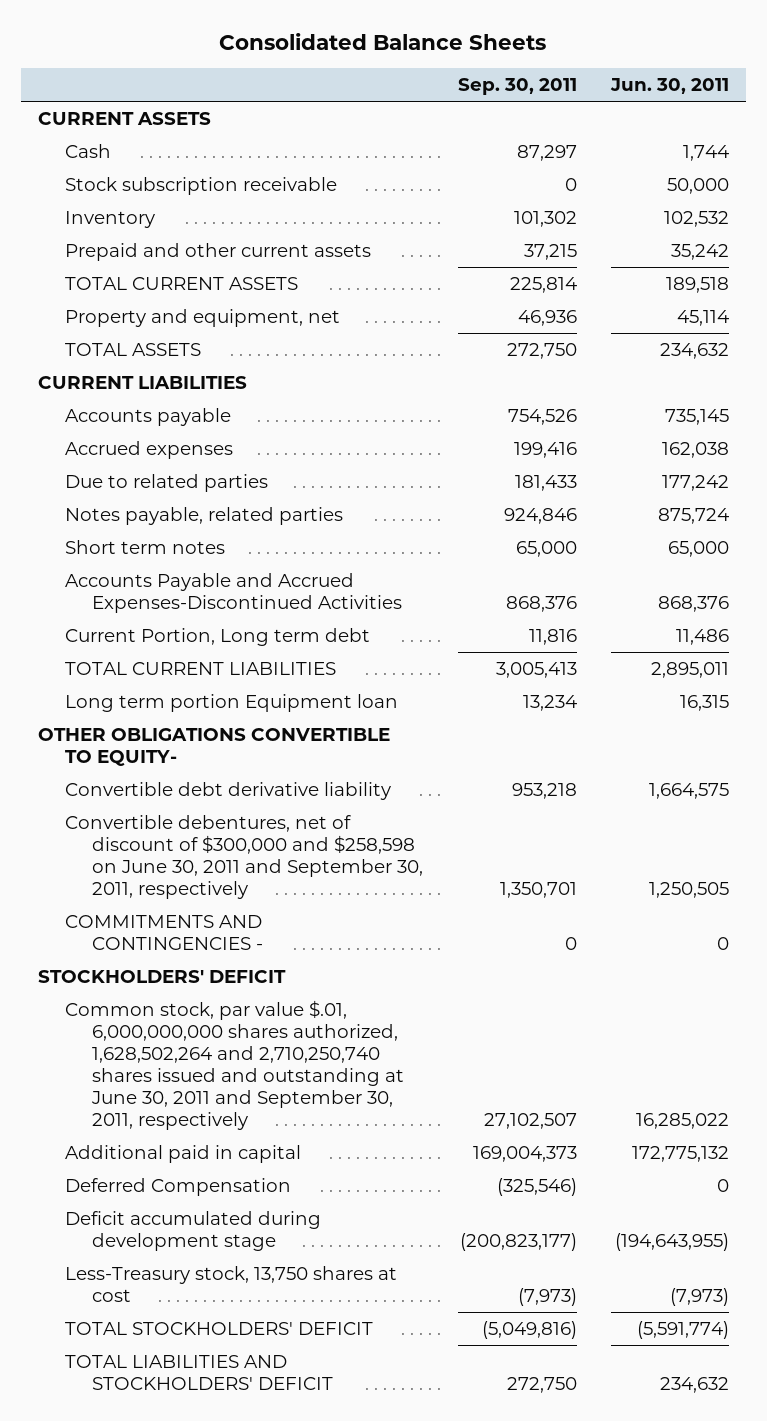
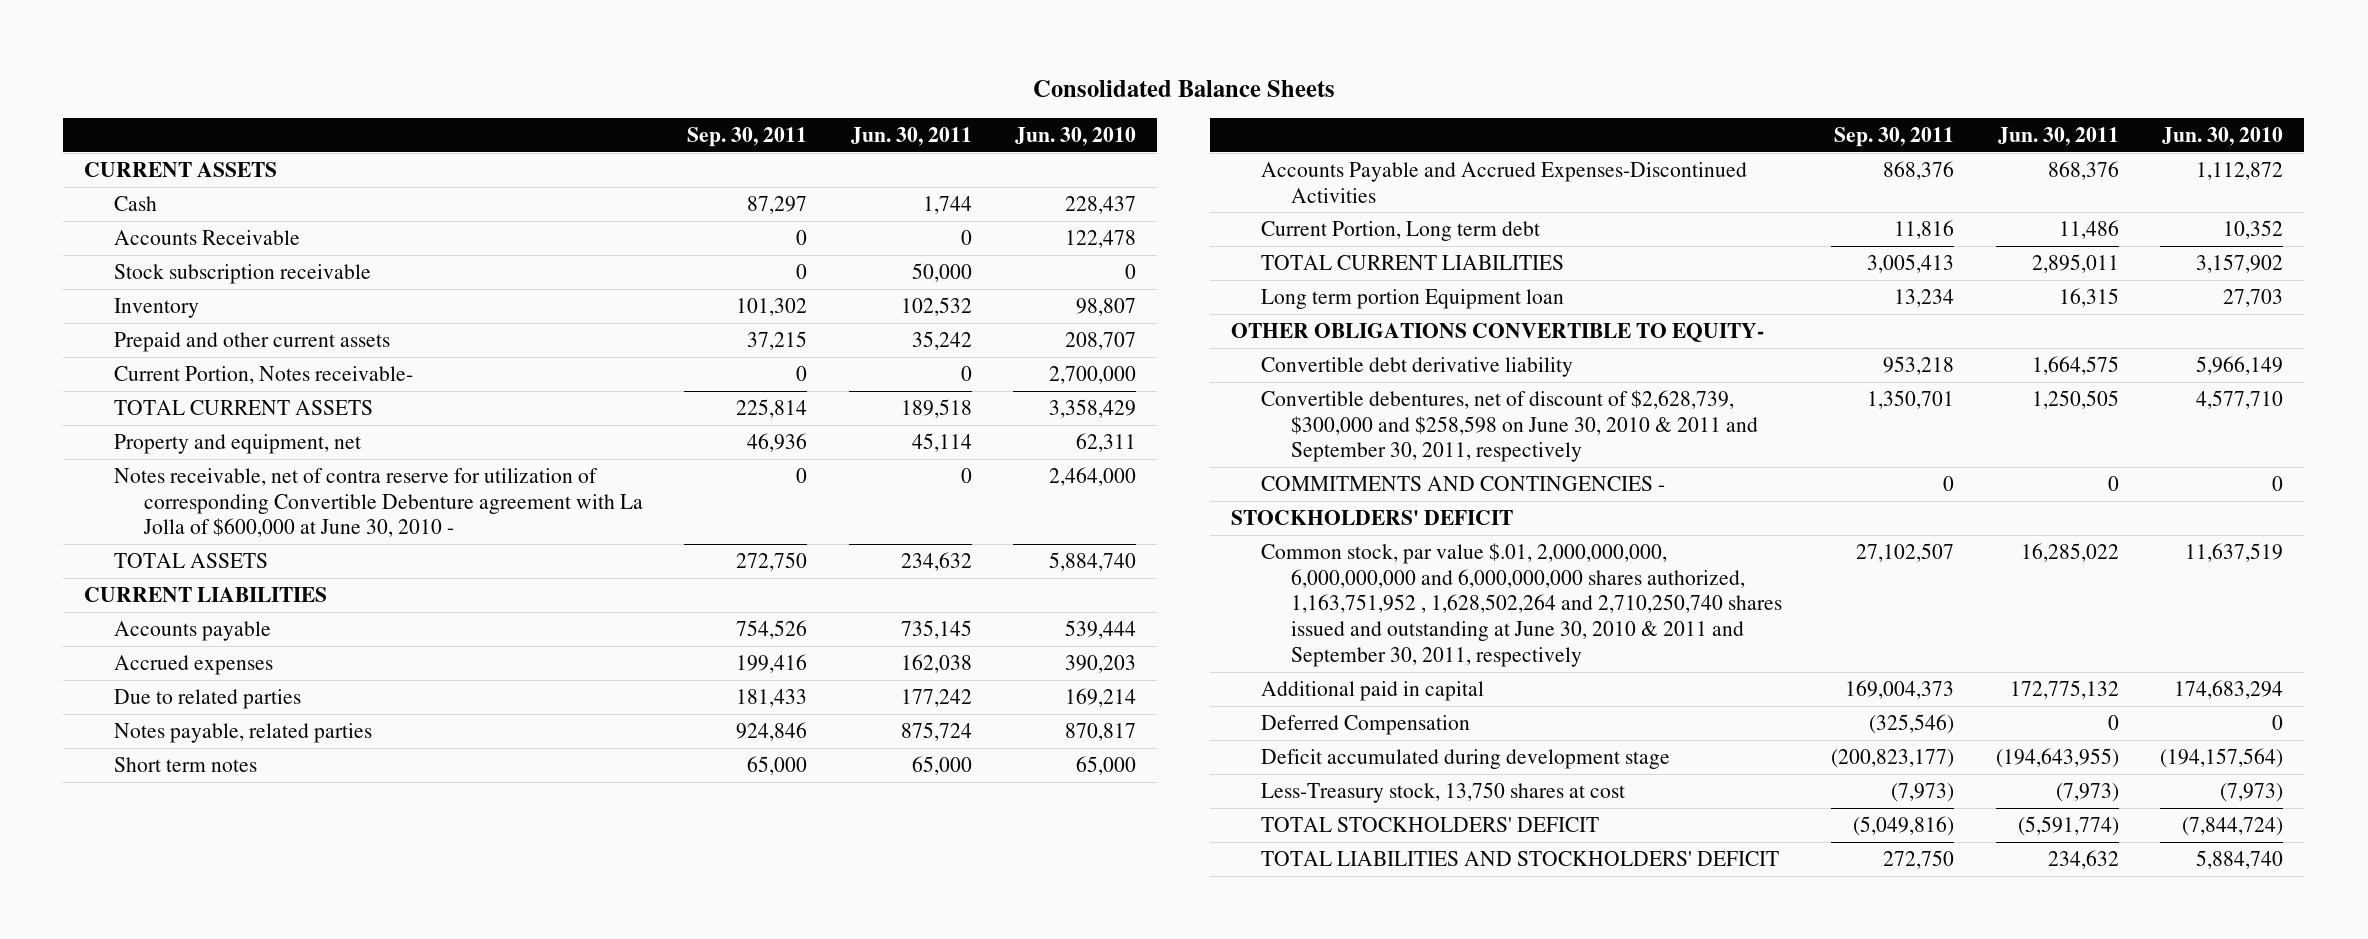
- | Sep. 30, 2011 | Jun. 30, 2011
+ | Sep. 30, 2011 | Jun. 30, 2011 | Jun. 30, 2010
+ Accounts Receivable | 0 | 0 | 122,478
+ Current Portion, Notes receivable- | 0 | 0 | 2,700,000
+ Notes receivable, net of contra reserve for utilization of corresponding Convertible Debenture agreement with La Jolla of $600,000 at June 30, 2010 - | 0 | 0 | 2,464,000
- Convertible debentures, net of discount of $300,000 and $258,598 on June 30, 2011 and September 30, 2011, respectively | 1,350,701 | 1,250,505
+ Convertible debentures, net of discount of $2,628,739, $300,000 and $258,598 on June 30, 2010 & 2011 and September 30, 2011, respectively | 1,350,701 | 1,250,505 | 4,577,710
- Common stock, par value $.01, 6,000,000,000 shares authorized, 1,628,502,264 and 2,710,250,740 shares issued and outstanding at June 30, 2011 and September 30, 2011, respectively | 27,102,507 | 16,285,022
+ Common stock, par value $.01, 2,000,000,000, 6,000,000,000 and 6,000,000,000 shares authorized, 1,163,751,952 , 1,628,502,264 and 2,710,250,740 shares issued and outstanding at June 30, 2010 & 2011 and September 30, 2011, respectively | 27,102,507 | 16,285,022 | 11,637,519

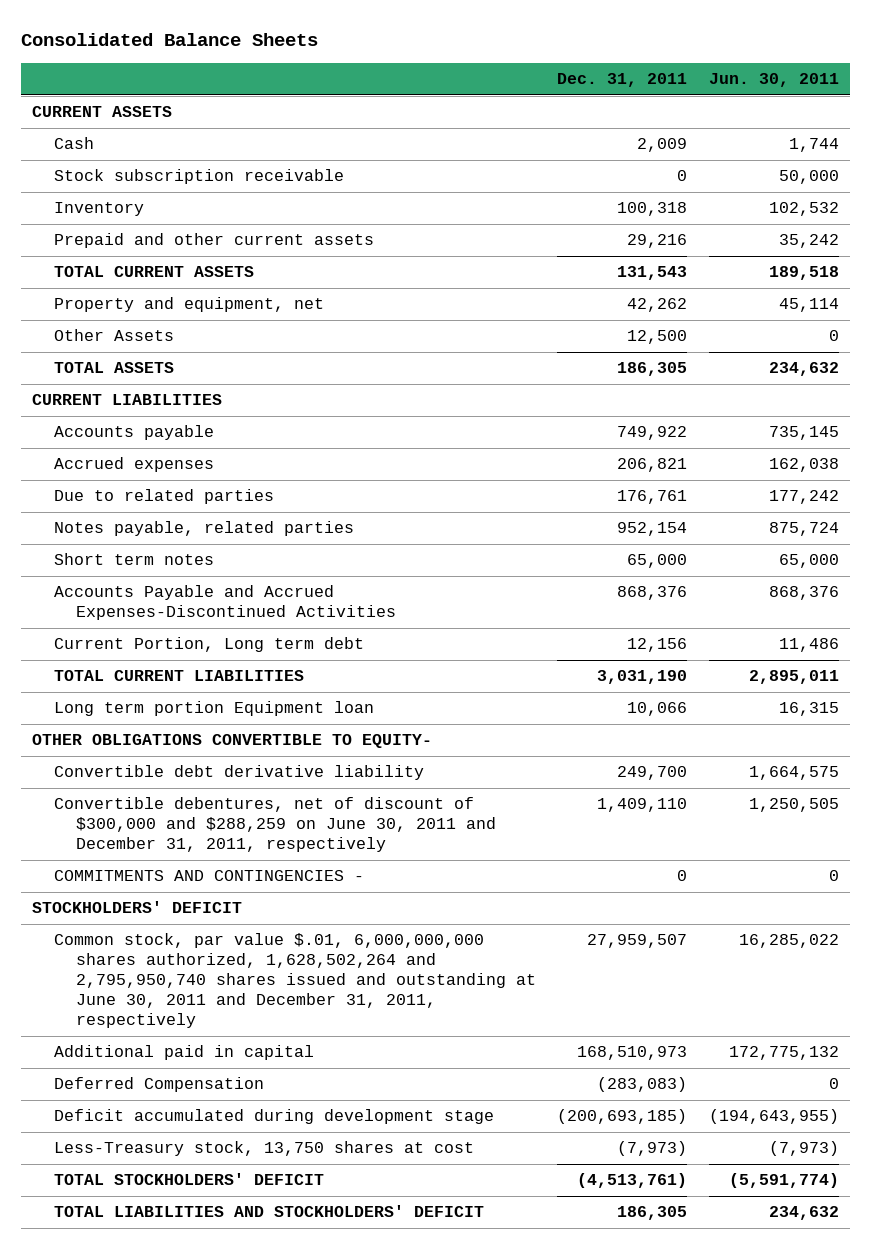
- | Sep. 30, 2011 | Jun. 30, 2011 | Jun. 30, 2010
+ | Dec. 31, 2011 | Jun. 30, 2011
- Accounts Receivable | 0 | 0 | 122,478
- Current Portion, Notes receivable- | 0 | 0 | 2,700,000
- Notes receivable, net of contra reserve for utilization of corresponding Convertible Debenture agreement with La Jolla of $600,000 at June 30, 2010 - | 0 | 0 | 2,464,000
+ Other Assets | 12,500 | 0
- Convertible debentures, net of discount of $2,628,739, $300,000 and $258,598 on June 30, 2010 & 2011 and September 30, 2011, respectively | 1,350,701 | 1,250,505 | 4,577,710
+ Convertible debentures, net of discount of $300,000 and $288,259 on June 30, 2011 and December 31, 2011, respectively | 1,409,110 | 1,250,505
- Common stock, par value $.01, 2,000,000,000, 6,000,000,000 and 6,000,000,000 shares authorized, 1,163,751,952 , 1,628,502,264 and 2,710,250,740 shares issued and outstanding at June 30, 2010 & 2011 and September 30, 2011, respectively | 27,102,507 | 16,285,022 | 11,637,519
+ Common stock, par value $.01, 6,000,000,000 shares authorized, 1,628,502,264 and 2,795,950,740 shares issued and outstanding at June 30, 2011 and December 31, 2011, respectively | 27,959,507 | 16,285,022

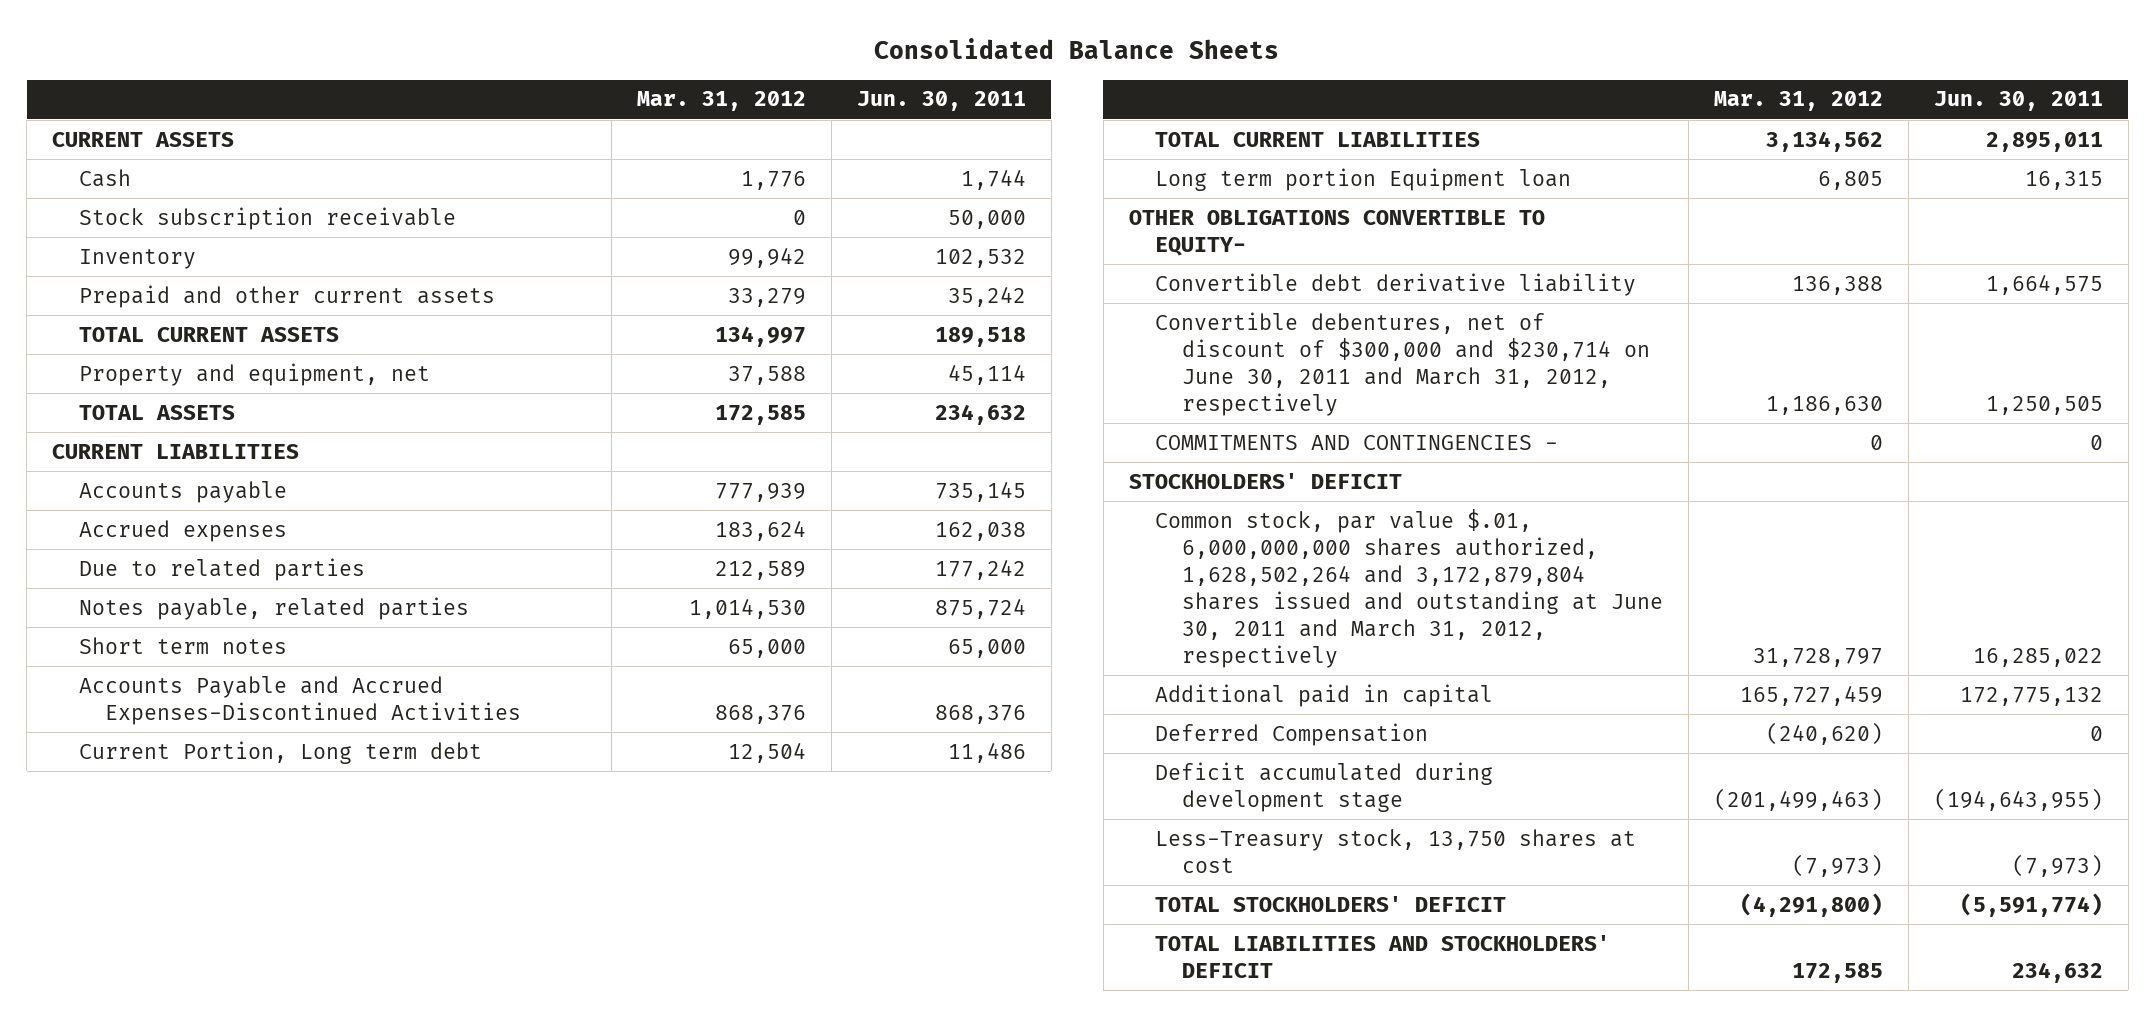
- | Dec. 31, 2011 | Jun. 30, 2011
+ | Mar. 31, 2012 | Jun. 30, 2011
- Other Assets | 12,500 | 0
- Convertible debentures, net of discount of $300,000 and $288,259 on June 30, 2011 and December 31, 2011, respectively | 1,409,110 | 1,250,505
+ Convertible debentures, net of discount of $300,000 and $230,714 on June 30, 2011 and March 31, 2012, respectively | 1,186,630 | 1,250,505
- Common stock, par value $.01, 6,000,000,000 shares authorized, 1,628,502,264 and 2,795,950,740 shares issued and outstanding at June 30, 2011 and December 31, 2011, respectively | 27,959,507 | 16,285,022
+ Common stock, par value $.01, 6,000,000,000 shares authorized, 1,628,502,264 and 3,172,879,804 shares issued and outstanding at June 30, 2011 and March 31, 2012, respectively | 31,728,797 | 16,285,022

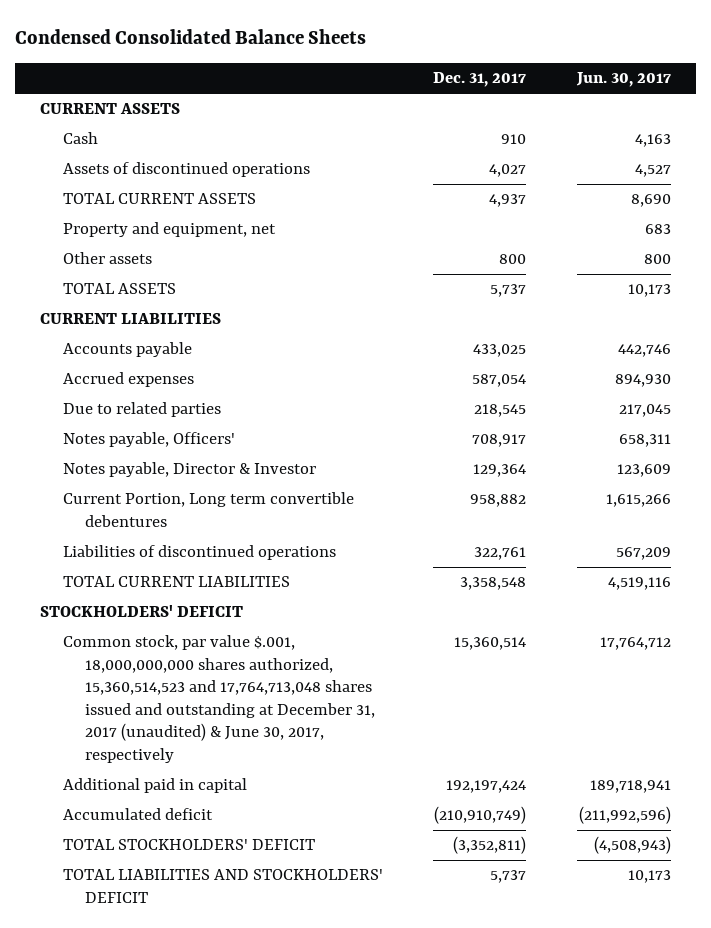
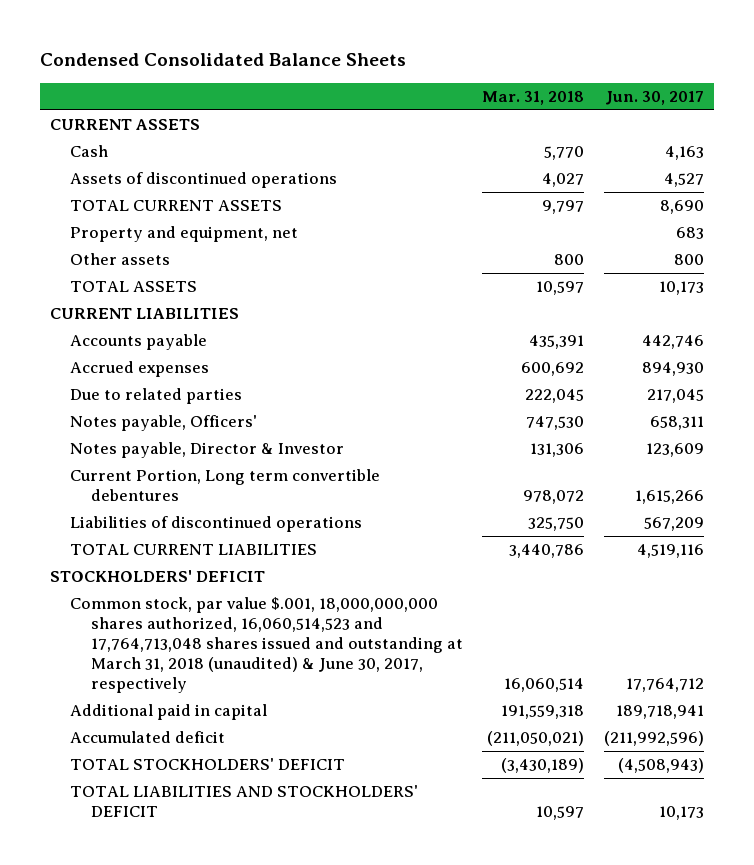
- | Dec. 31, 2017 | Jun. 30, 2017
+ | Mar. 31, 2018 | Jun. 30, 2017
- Common stock, par value $.001, 18,000,000,000 shares authorized, 15,360,514,523 and 17,764,713,048 shares issued and outstanding at December 31, 2017 (unaudited) & June 30, 2017, respectively | 15,360,514 | 17,764,712
+ Common stock, par value $.001, 18,000,000,000 shares authorized, 16,060,514,523 and 17,764,713,048 shares issued and outstanding at March 31, 2018 (unaudited) & June 30, 2017, respectively | 16,060,514 | 17,764,712

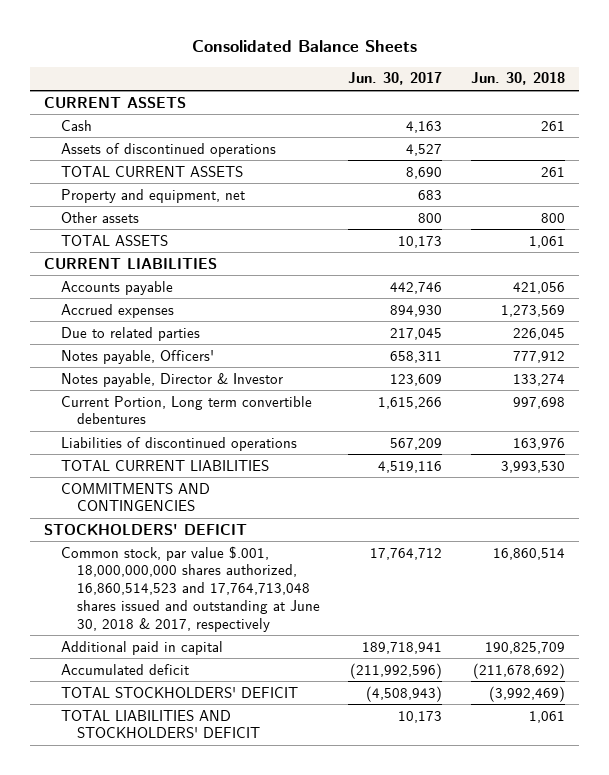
- Condensed Consolidated Balance Sheets
+ Consolidated Balance Sheets
- | Mar. 31, 2018 | Jun. 30, 2017
+ | Jun. 30, 2017 | Jun. 30, 2018
+ COMMITMENTS AND CONTINGENCIES
- Common stock, par value $.001, 18,000,000,000 shares authorized, 16,060,514,523 and 17,764,713,048 shares issued and outstanding at March 31, 2018 (unaudited) & June 30, 2017, respectively | 16,060,514 | 17,764,712
+ Common stock, par value $.001, 18,000,000,000 shares authorized, 16,860,514,523 and 17,764,713,048 shares issued and outstanding at June 30, 2018 & 2017, respectively | 17,764,712 | 16,860,514

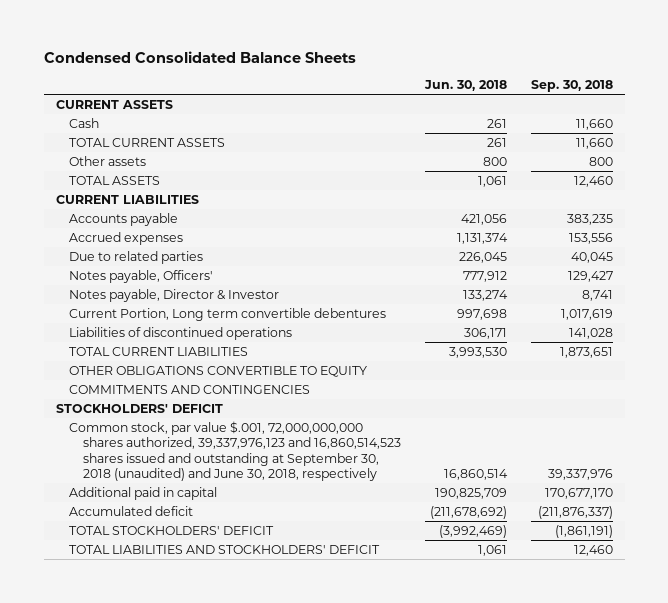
- Consolidated Balance Sheets
+ Condensed Consolidated Balance Sheets
- | Jun. 30, 2017 | Jun. 30, 2018
+ | Jun. 30, 2018 | Sep. 30, 2018
- Assets of discontinued operations | 4,527 |
- Property and equipment, net | 683 |
- Accrued expenses | 894,930 | 1,273,569
+ Accrued expenses | 1,131,374 | 153,556
- Liabilities of discontinued operations | 567,209 | 163,976
+ Liabilities of discontinued operations | 306,171 | 141,028
+ OTHER OBLIGATIONS CONVERTIBLE TO EQUITY
- Common stock, par value $.001, 18,000,000,000 shares authorized, 16,860,514,523 and 17,764,713,048 shares issued and outstanding at June 30, 2018 & 2017, respectively | 17,764,712 | 16,860,514
+ Common stock, par value $.001, 72,000,000,000 shares authorized, 39,337,976,123 and 16,860,514,523 shares issued and outstanding at September 30, 2018 (unaudited) and June 30, 2018, respectively | 16,860,514 | 39,337,976

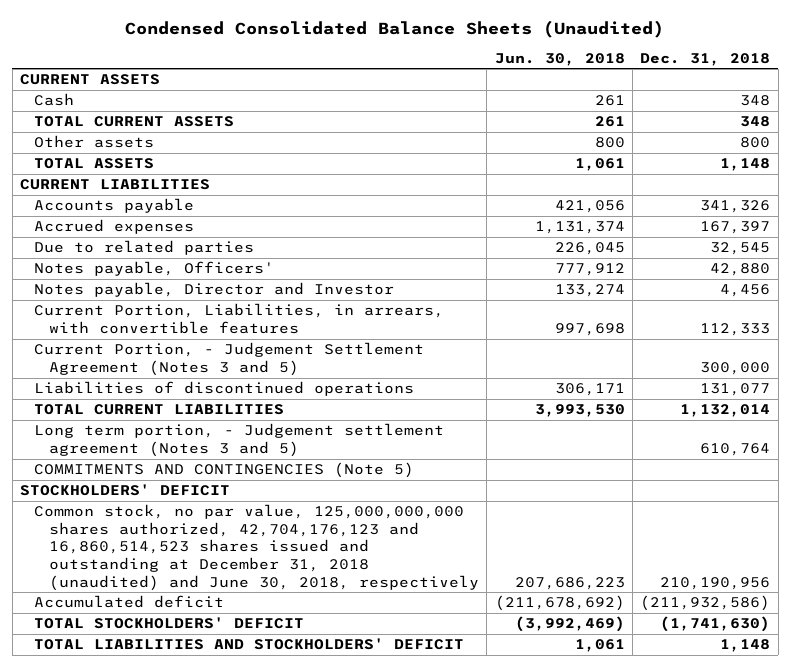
- Condensed Consolidated Balance Sheets
+ Condensed Consolidated Balance Sheets (Unaudited)
- | Jun. 30, 2018 | Sep. 30, 2018
+ | Jun. 30, 2018 | Dec. 31, 2018
- Notes payable, Director & Investor | 133,274 | 8,741
- Current Portion, Long term convertible debentures | 997,698 | 1,017,619
+ Notes payable, Director and Investor | 133,274 | 4,456
+ Current Portion, Liabilities, in arrears, with convertible features | 997,698 | 112,333
+ Current Portion, - Judgement Settlement Agreement (Notes 3 and 5) | | 300,000
- OTHER OBLIGATIONS CONVERTIBLE TO EQUITY
- COMMITMENTS AND CONTINGENCIES
+ Long term portion, - Judgement settlement agreement (Notes 3 and 5) | | 610,764
+ COMMITMENTS AND CONTINGENCIES (Note 5)
- Common stock, par value $.001, 72,000,000,000 shares authorized, 39,337,976,123 and 16,860,514,523 shares issued and outstanding at September 30, 2018 (unaudited) and June 30, 2018, respectively | 16,860,514 | 39,337,976
- Additional paid in capital | 190,825,709 | 170,677,170
+ Common stock, no par value, 125,000,000,000 shares authorized, 42,704,176,123 and 16,860,514,523 shares issued and outstanding at December 31, 2018 (unaudited) and June 30, 2018, respectively | 207,686,223 | 210,190,956

